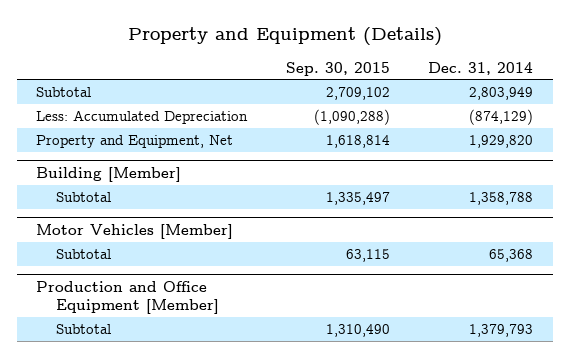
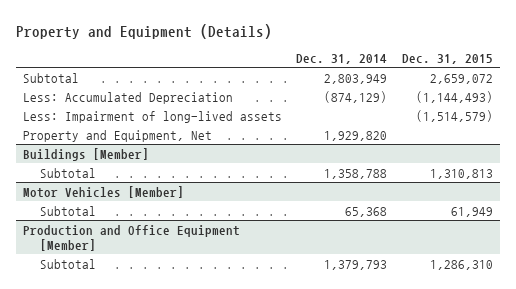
- | Sep. 30, 2015 | Dec. 31, 2014
+ | Dec. 31, 2014 | Dec. 31, 2015
+ Less: Impairment of long-lived assets | | (1,514,579)
- Building [Member]
+ Buildings [Member]

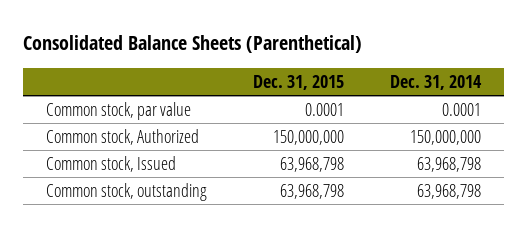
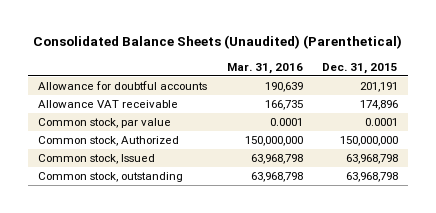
- Consolidated Balance Sheets (Parenthetical)
+ Consolidated Balance Sheets (Unaudited) (Parenthetical)
- | Dec. 31, 2015 | Dec. 31, 2014
+ | Mar. 31, 2016 | Dec. 31, 2015
+ Allowance for doubtful accounts | 190,639 | 201,191
+ Allowance VAT receivable | 166,735 | 174,896

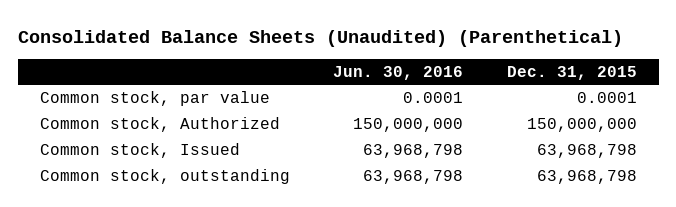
- | Mar. 31, 2016 | Dec. 31, 2015
+ | Jun. 30, 2016 | Dec. 31, 2015
- Allowance for doubtful accounts | 190,639 | 201,191
- Allowance VAT receivable | 166,735 | 174,896

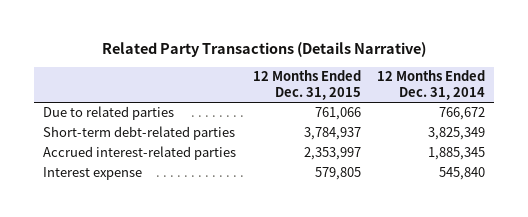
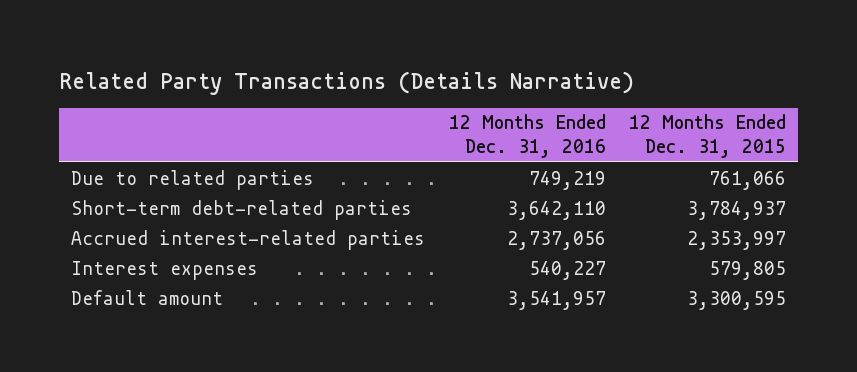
- | 12 Months Ended Dec. 31, 2015 | 12 Months Ended Dec. 31, 2014
+ | 12 Months Ended Dec. 31, 2016 | 12 Months Ended Dec. 31, 2015
- Interest expense | 579,805 | 545,840
+ Interest expenses | 540,227 | 579,805
+ Default amount | 3,541,957 | 3,300,595

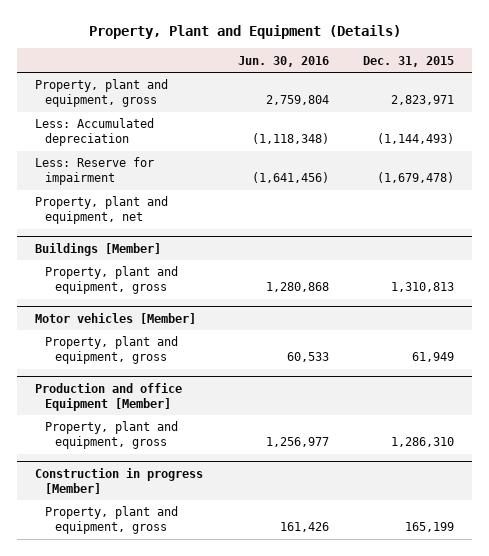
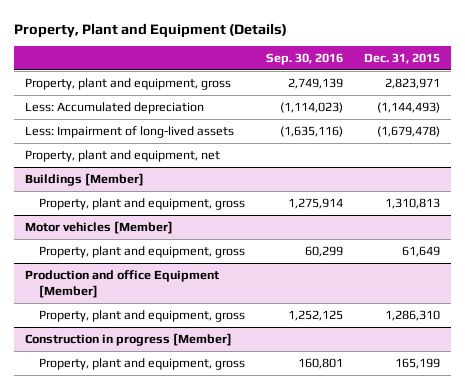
- | Jun. 30, 2016 | Dec. 31, 2015
+ | Sep. 30, 2016 | Dec. 31, 2015
- Less: Reserve for impairment | (1,641,456) | (1,679,478)
+ Less: Impairment of long-lived assets | (1,635,116) | (1,679,478)
@ Motor vehicles [Member]
- Property, plant and equipment, gross | 60,533 | 61,949
+ Property, plant and equipment, gross | 60,299 | 61,649

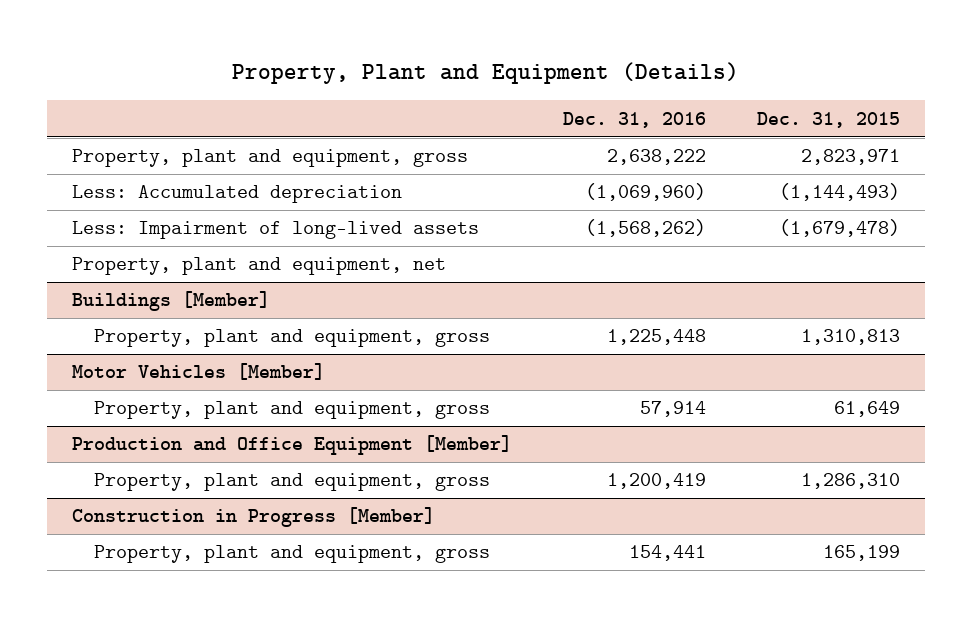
- | Sep. 30, 2016 | Dec. 31, 2015
+ | Dec. 31, 2016 | Dec. 31, 2015
- Motor vehicles [Member]
+ Motor Vehicles [Member]
- Production and office Equipment [Member]
+ Production and Office Equipment [Member]
- Construction in progress [Member]
+ Construction in Progress [Member]

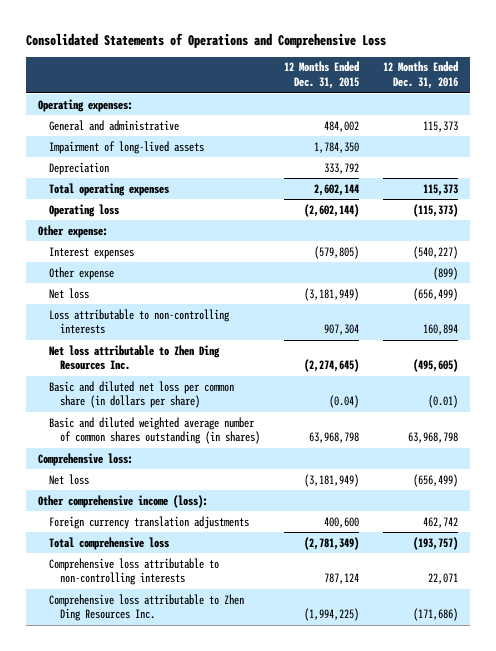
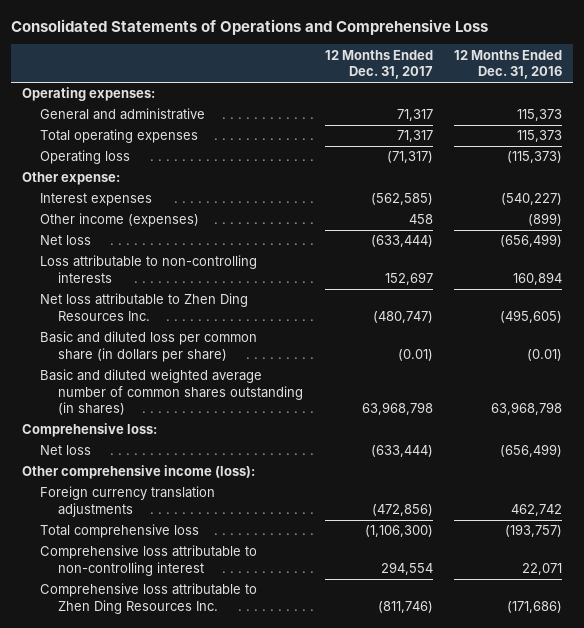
- | 12 Months Ended Dec. 31, 2015 | 12 Months Ended Dec. 31, 2016
+ | 12 Months Ended Dec. 31, 2017 | 12 Months Ended Dec. 31, 2016
- Impairment of long-lived assets | 1,784,350 |
- Depreciation | 333,792 |
- Other expense | | (899)
+ Other income (expenses) | 458 | (899)
- Basic and diluted net loss per common share (in dollars per share) | (0.04) | (0.01)
+ Basic and diluted loss per common share (in dollars per share) | (0.01) | (0.01)
- Comprehensive loss attributable to non-controlling interests | 787,124 | 22,071
+ Comprehensive loss attributable to non-controlling interest | 294,554 | 22,071

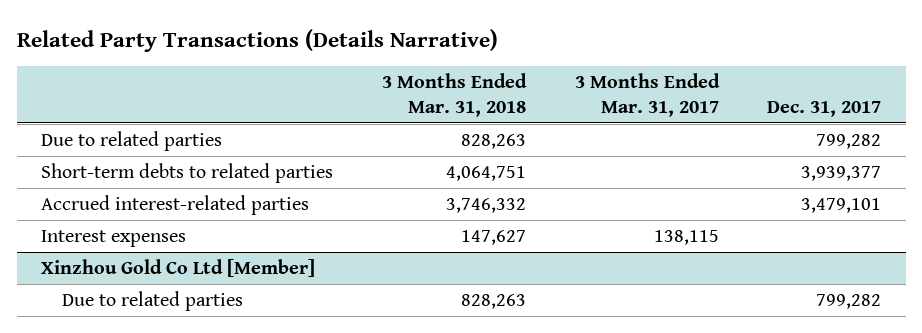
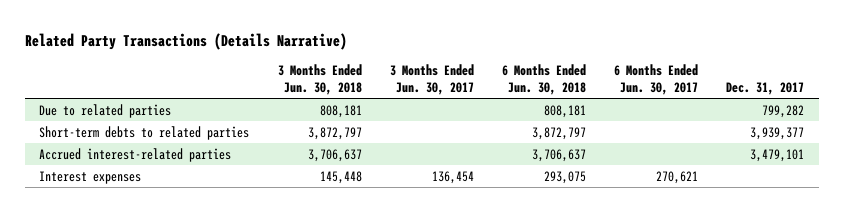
- | 3 Months Ended Mar. 31, 2018 | 3 Months Ended Mar. 31, 2017 | Dec. 31, 2017
+ | 3 Months Ended Jun. 30, 2018 | 3 Months Ended Jun. 30, 2017 | 6 Months Ended Jun. 30, 2018 | 6 Months Ended Jun. 30, 2017 | Dec. 31, 2017
- Xinzhou Gold Co Ltd [Member]
- Due to related parties | 828,263 | | 799,282

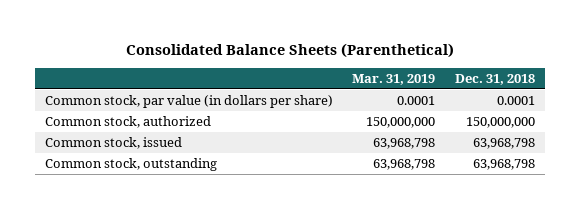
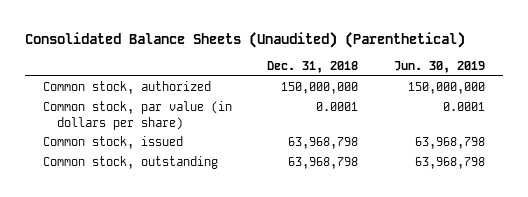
- Consolidated Balance Sheets (Parenthetical)
+ Consolidated Balance Sheets (Unaudited) (Parenthetical)
- | Mar. 31, 2019 | Dec. 31, 2018
+ | Dec. 31, 2018 | Jun. 30, 2019
moved down: Common stock, par value (in dollars per share) | 0.0001 | 0.0001

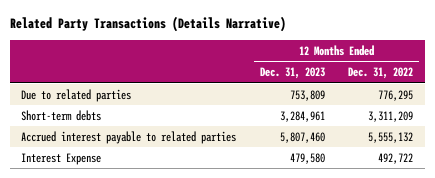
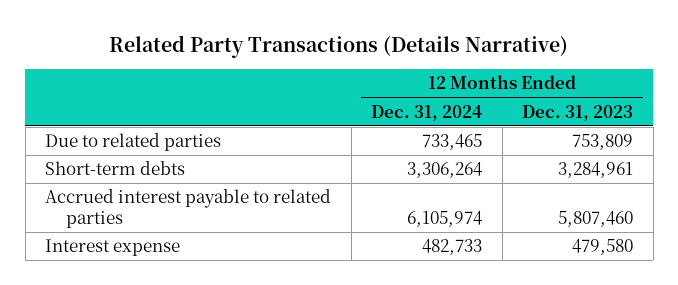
- | 12 Months Ended Dec. 31, 2023 | 12 Months Ended Dec. 31, 2022
+ | 12 Months Ended Dec. 31, 2024 | 12 Months Ended Dec. 31, 2023
- Interest Expense | 479,580 | 492,722
+ Interest expense | 482,733 | 479,580

